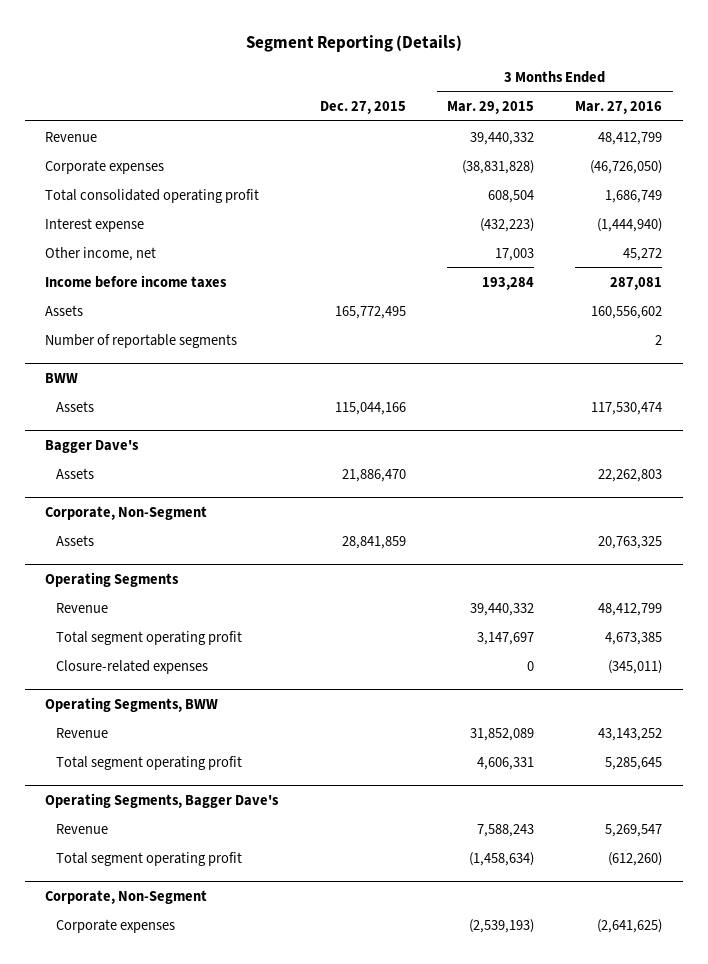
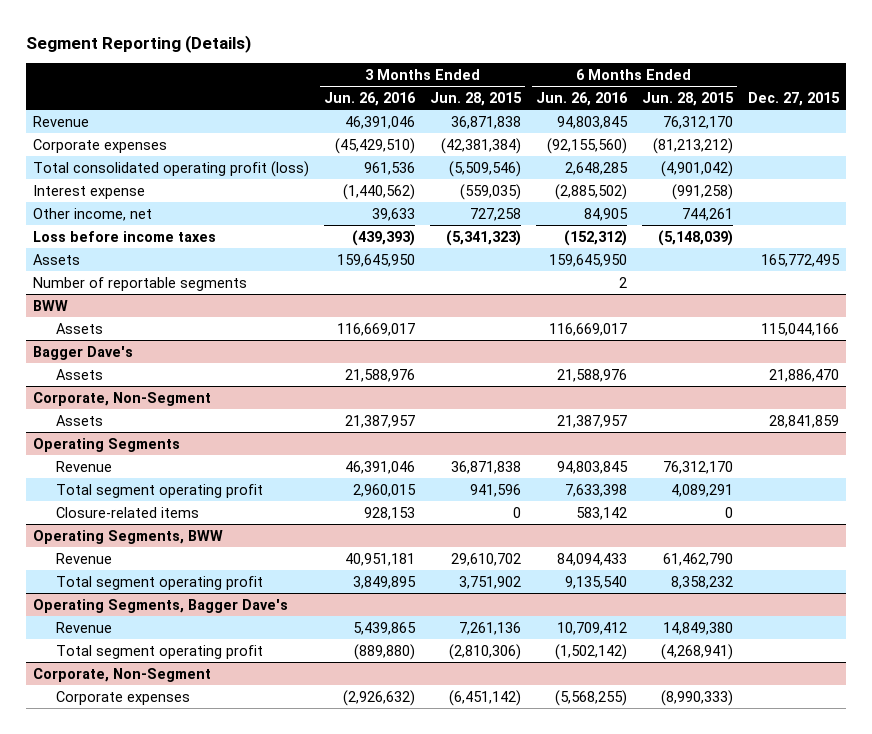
- | Dec. 27, 2015 | 3 Months Ended Mar. 29, 2015 | 3 Months Ended Mar. 27, 2016
+ | 3 Months Ended Jun. 26, 2016 | 3 Months Ended Jun. 28, 2015 | 6 Months Ended Jun. 26, 2016 | 6 Months Ended Jun. 28, 2015 | Dec. 27, 2015
- Total consolidated operating profit | | 608,504 | 1,686,749
+ Total consolidated operating profit (loss) | 961,536 | (5,509,546) | 2,648,285 | (4,901,042) |
- Income before income taxes | | 193,284 | 287,081
+ Loss before income taxes | (439,393) | (5,341,323) | (152,312) | (5,148,039) |
@ Operating Segments
- Closure-related expenses | | 0 | (345,011)
+ Closure-related items | 928,153 | 0 | 583,142 | 0 |

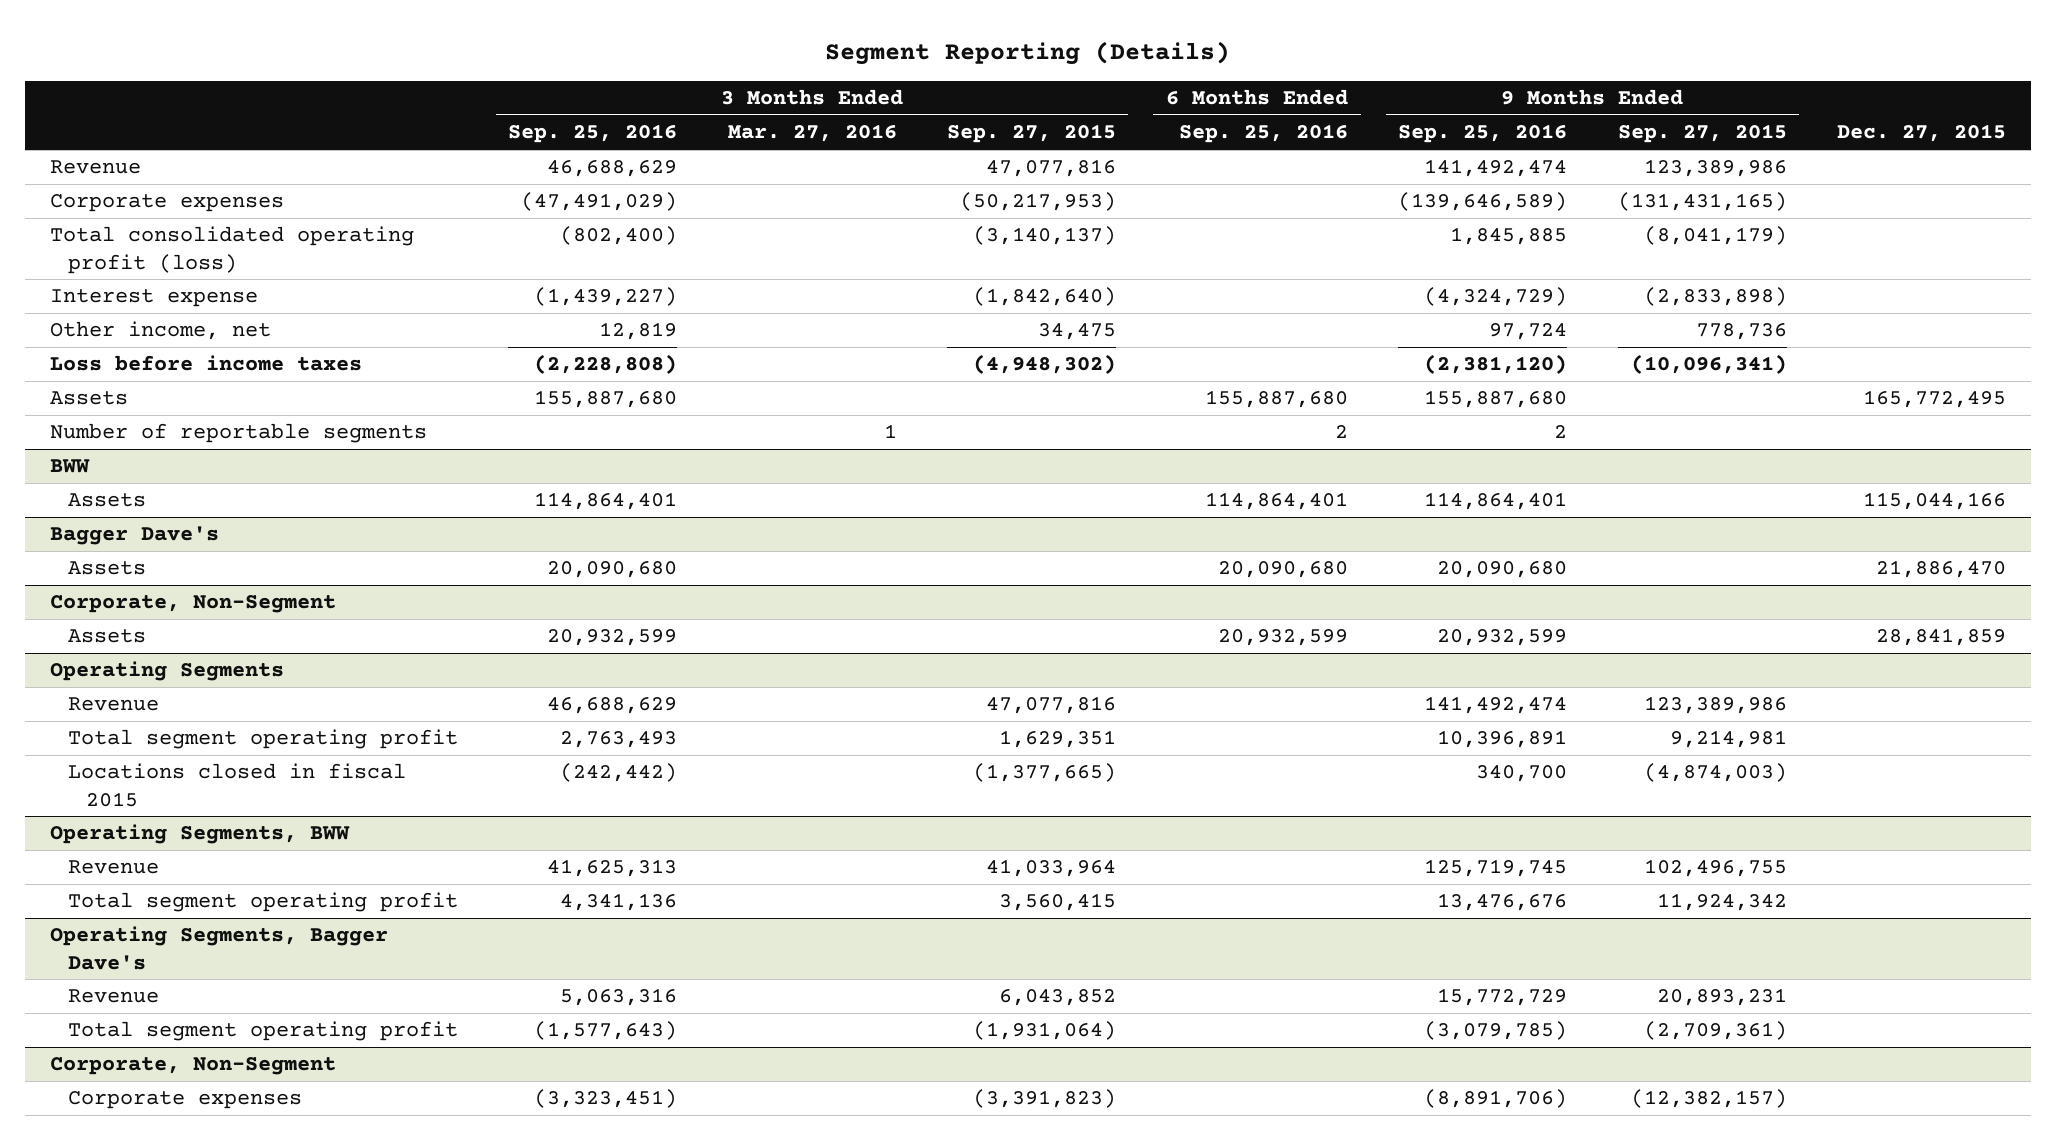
- | 3 Months Ended Jun. 26, 2016 | 3 Months Ended Jun. 28, 2015 | 6 Months Ended Jun. 26, 2016 | 6 Months Ended Jun. 28, 2015 | Dec. 27, 2015
+ | 3 Months Ended Sep. 25, 2016 | 3 Months Ended Mar. 27, 2016 | 3 Months Ended Sep. 27, 2015 | 6 Months Ended Sep. 25, 2016 | 9 Months Ended Sep. 25, 2016 | 9 Months Ended Sep. 27, 2015 | Dec. 27, 2015
@ Operating Segments
- Closure-related items | 928,153 | 0 | 583,142 | 0 |
+ Locations closed in fiscal 2015 | (242,442) | | (1,377,665) | | 340,700 | (4,874,003) |

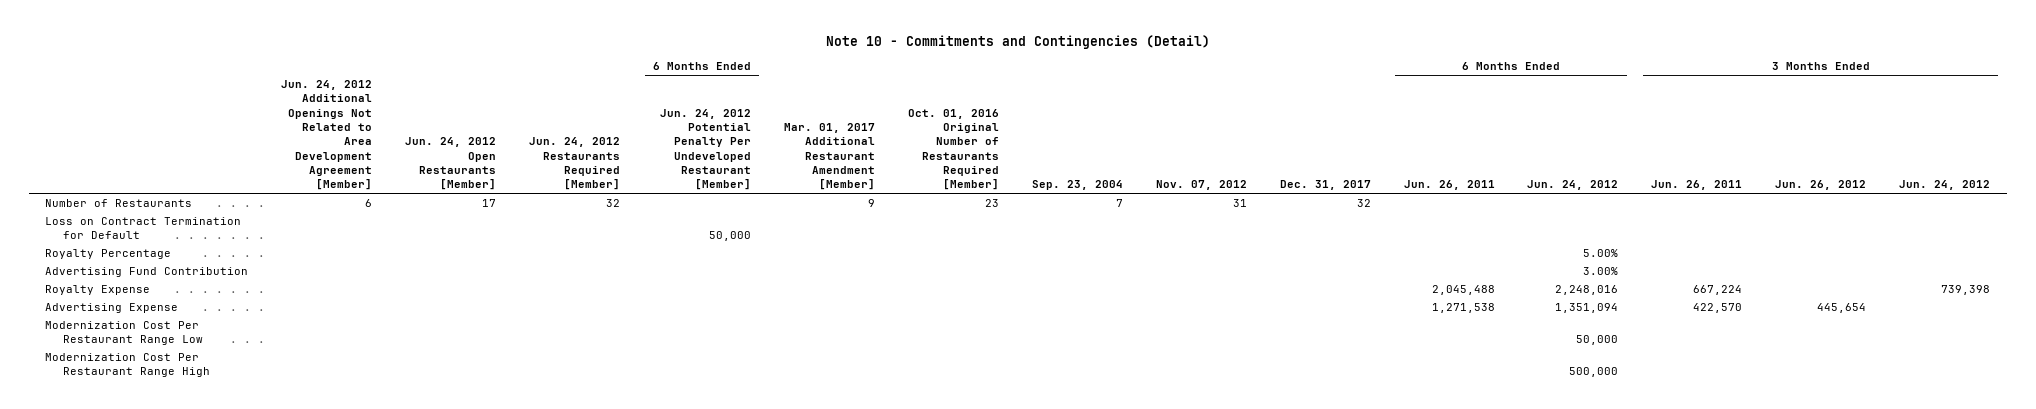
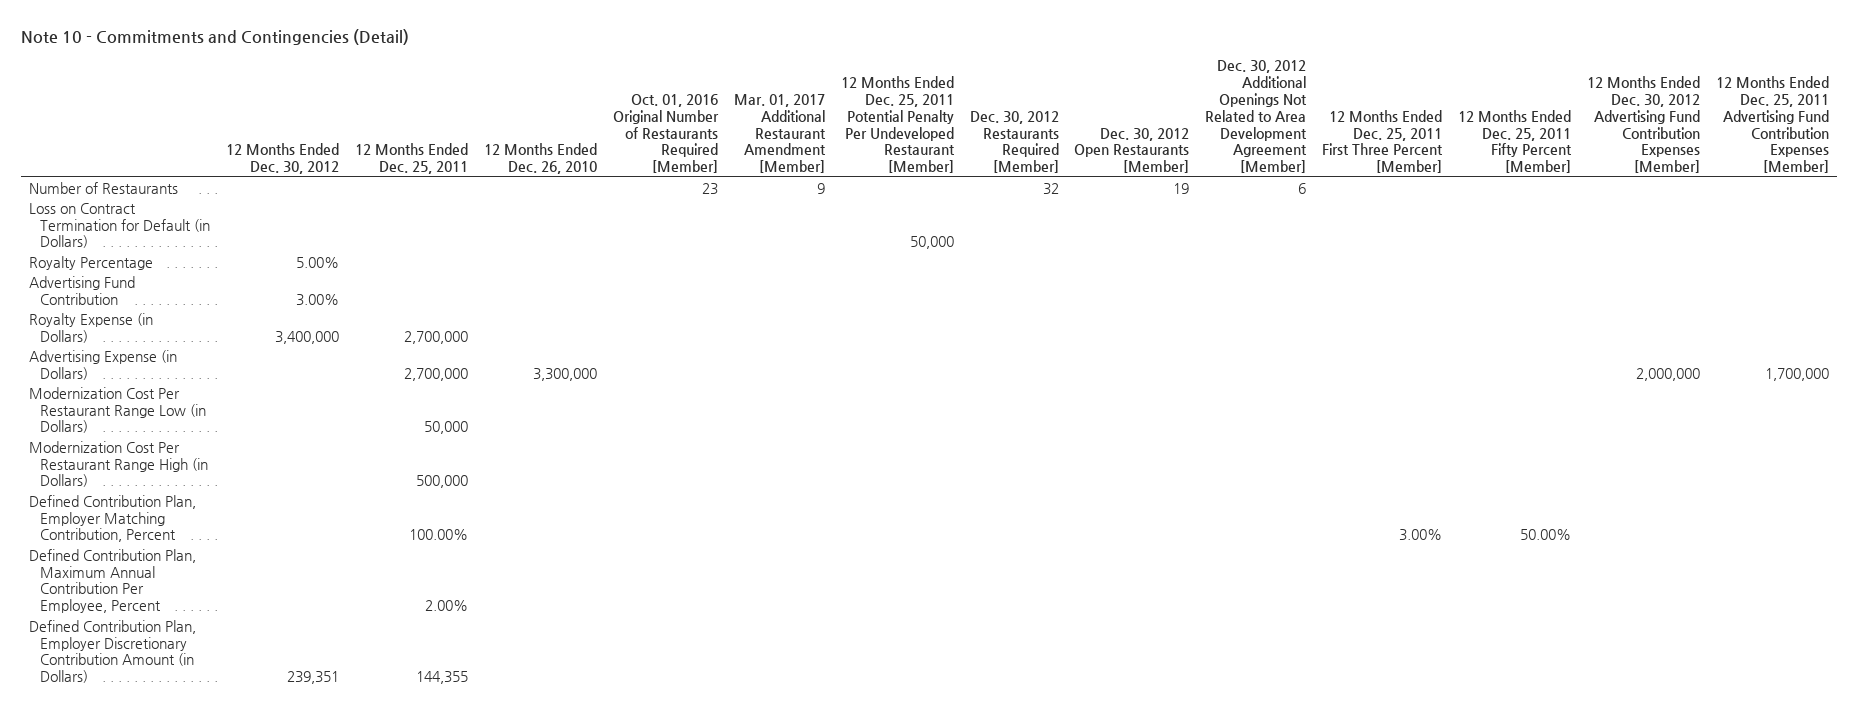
- | Jun. 24, 2012 Additional Openings Not Related to Area Development Agreement [Member] | Jun. 24, 2012 Open Restaurants [Member] | Jun. 24, 2012 Restaurants Required [Member] | 6 Months Ended Jun. 24, 2012 Potential Penalty Per Undeveloped Restaurant [Member] | Mar. 01, 2017 Additional Restaurant Amendment [Member] | Oct. 01, 2016 Original Number of Restaurants Required [Member] | Sep. 23, 2004 | Nov. 07, 2012 | Dec. 31, 2017 | 6 Months Ended Jun. 26, 2011 | 6 Months Ended Jun. 24, 2012 | 3 Months Ended Jun. 26, 2011 | 3 Months Ended Jun. 26, 2012 | 3 Months Ended Jun. 24, 2012
+ | 12 Months Ended Dec. 30, 2012 | 12 Months Ended Dec. 25, 2011 | 12 Months Ended Dec. 26, 2010 | Oct. 01, 2016 Original Number of Restaurants Required [Member] | Mar. 01, 2017 Additional Restaurant Amendment [Member] | 12 Months Ended Dec. 25, 2011 Potential Penalty Per Undeveloped Restaurant [Member] | Dec. 30, 2012 Restaurants Required [Member] | Dec. 30, 2012 Open Restaurants [Member] | Dec. 30, 2012 Additional Openings Not Related to Area Development Agreement [Member] | 12 Months Ended Dec. 25, 2011 First Three Percent [Member] | 12 Months Ended Dec. 25, 2011 Fifty Percent [Member] | 12 Months Ended Dec. 30, 2012 Advertising Fund Contribution Expenses [Member] | 12 Months Ended Dec. 25, 2011 Advertising Fund Contribution Expenses [Member]
- Loss on Contract Termination for Default | | | | 50,000 | | | | | | | | | |
+ Loss on Contract Termination for Default (in Dollars) | | | | | | 50,000 | | | | | | |
- Royalty Expense | | | | | | | | | | 2,045,488 | 2,248,016 | 667,224 | | 739,398
- Advertising Expense | | | | | | | | | | 1,271,538 | 1,351,094 | 422,570 | 445,654 |
- Modernization Cost Per Restaurant Range Low | | | | | | | | | | | 50,000 | | |
- Modernization Cost Per Restaurant Range High | | | | | | | | | | | 500,000 | | |
+ Royalty Expense (in Dollars) | 3,400,000 | 2,700,000 | | | | | | | | | | |
+ Advertising Expense (in Dollars) | | 2,700,000 | 3,300,000 | | | | | | | | | 2,000,000 | 1,700,000
+ Modernization Cost Per Restaurant Range Low (in Dollars) | | 50,000 | | | | | | | | | | |
+ Modernization Cost Per Restaurant Range High (in Dollars) | | 500,000 | | | | | | | | | | |
+ Defined Contribution Plan, Employer Matching Contribution, Percent | | 100.00% | | | | | | | | 3.00% | 50.00% | |
+ Defined Contribution Plan, Maximum Annual Contribution Per Employee, Percent | | 2.00% | | | | | | | | | | |
+ Defined Contribution Plan, Employer Discretionary Contribution Amount (in Dollars) | 239,351 | 144,355 | | | | | | | | | | |

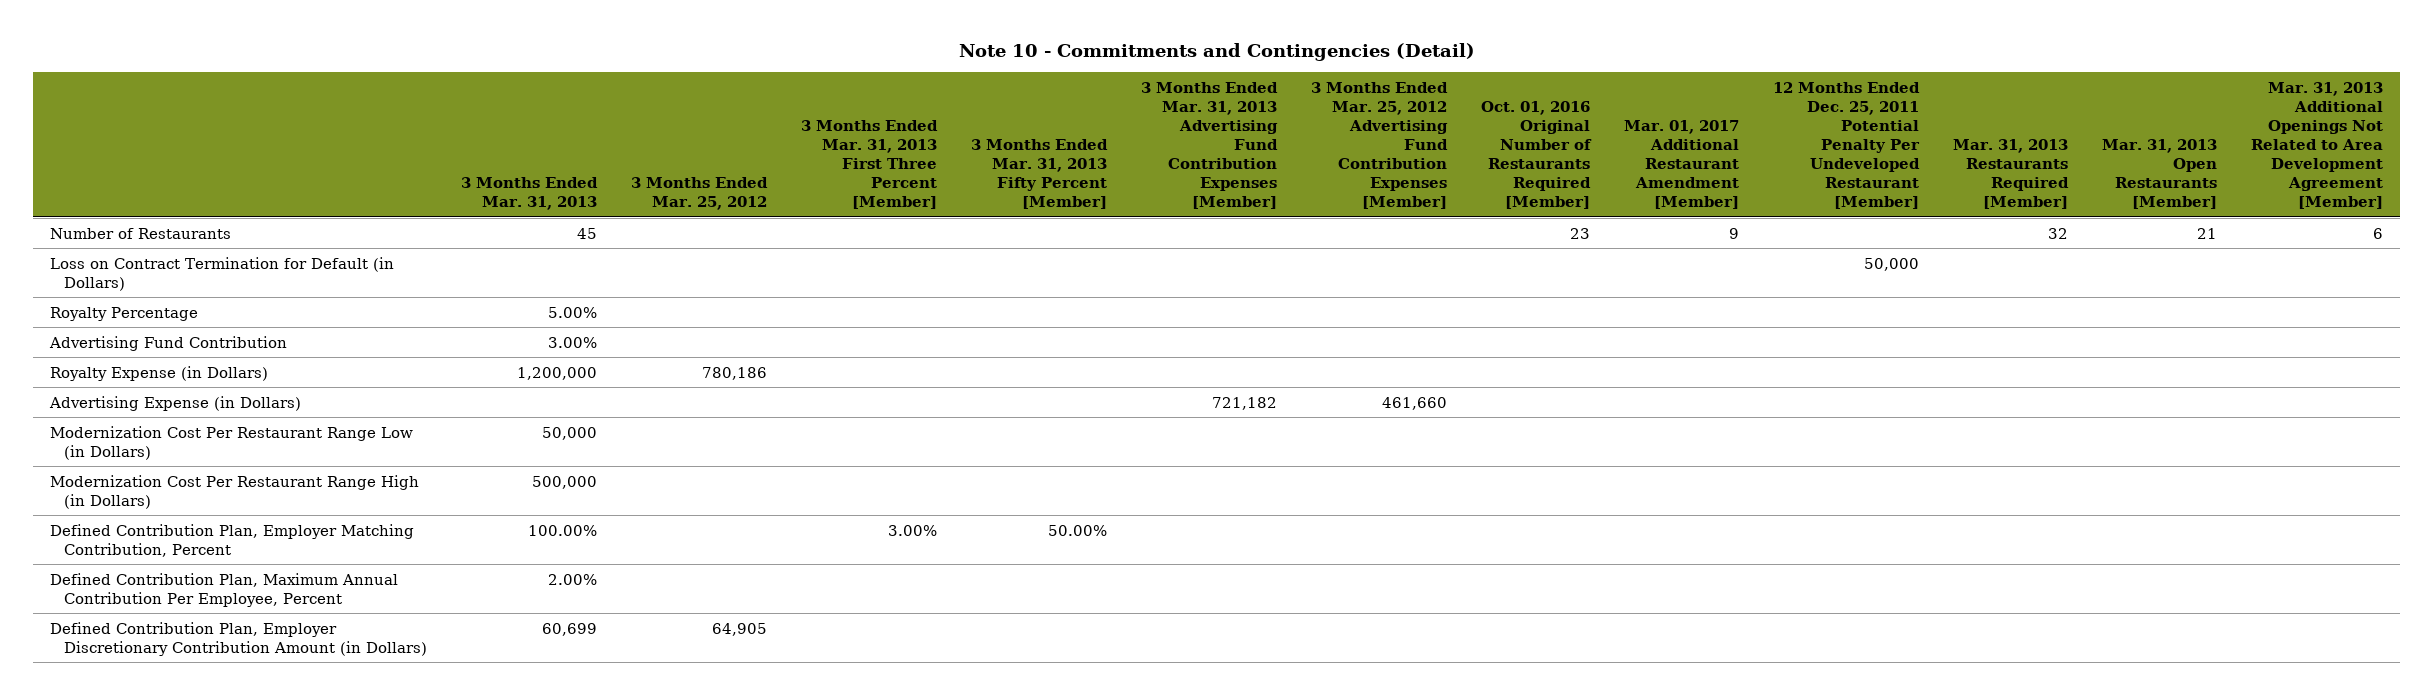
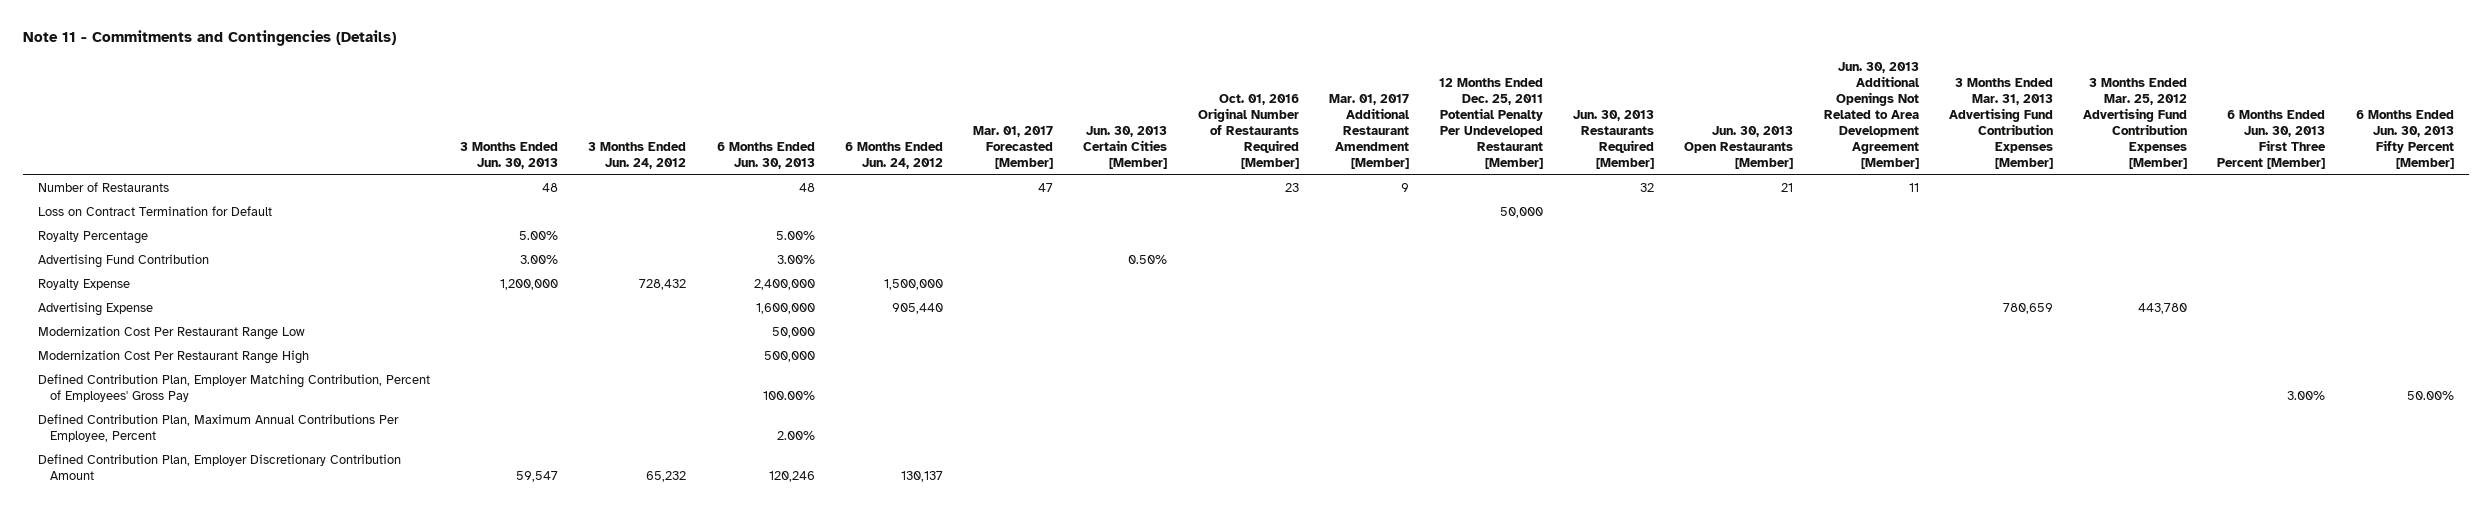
- Note 10 - Commitments and Contingencies (Detail)
+ Note 11 - Commitments and Contingencies (Details)
- | 3 Months Ended Mar. 31, 2013 | 3 Months Ended Mar. 25, 2012 | 3 Months Ended Mar. 31, 2013 First Three Percent [Member] | 3 Months Ended Mar. 31, 2013 Fifty Percent [Member] | 3 Months Ended Mar. 31, 2013 Advertising Fund Contribution Expenses [Member] | 3 Months Ended Mar. 25, 2012 Advertising Fund Contribution Expenses [Member] | Oct. 01, 2016 Original Number of Restaurants Required [Member] | Mar. 01, 2017 Additional Restaurant Amendment [Member] | 12 Months Ended Dec. 25, 2011 Potential Penalty Per Undeveloped Restaurant [Member] | Mar. 31, 2013 Restaurants Required [Member] | Mar. 31, 2013 Open Restaurants [Member] | Mar. 31, 2013 Additional Openings Not Related to Area Development Agreement [Member]
+ | 3 Months Ended Jun. 30, 2013 | 3 Months Ended Jun. 24, 2012 | 6 Months Ended Jun. 30, 2013 | 6 Months Ended Jun. 24, 2012 | Mar. 01, 2017 Forecasted [Member] | Jun. 30, 2013 Certain Cities [Member] | Oct. 01, 2016 Original Number of Restaurants Required [Member] | Mar. 01, 2017 Additional Restaurant Amendment [Member] | 12 Months Ended Dec. 25, 2011 Potential Penalty Per Undeveloped Restaurant [Member] | Jun. 30, 2013 Restaurants Required [Member] | Jun. 30, 2013 Open Restaurants [Member] | Jun. 30, 2013 Additional Openings Not Related to Area Development Agreement [Member] | 3 Months Ended Mar. 31, 2013 Advertising Fund Contribution Expenses [Member] | 3 Months Ended Mar. 25, 2012 Advertising Fund Contribution Expenses [Member] | 6 Months Ended Jun. 30, 2013 First Three Percent [Member] | 6 Months Ended Jun. 30, 2013 Fifty Percent [Member]
- Loss on Contract Termination for Default (in Dollars) | | | | | | | | | 50,000 | | |
+ Loss on Contract Termination for Default | | | | | | | | | 50,000 | | | | | | |
- Royalty Expense (in Dollars) | 1,200,000 | 780,186 | | | | | | | | | |
- Advertising Expense (in Dollars) | | | | | 721,182 | 461,660 | | | | | |
- Modernization Cost Per Restaurant Range Low (in Dollars) | 50,000 | | | | | | | | | | |
- Modernization Cost Per Restaurant Range High (in Dollars) | 500,000 | | | | | | | | | | |
- Defined Contribution Plan, Employer Matching Contribution, Percent | 100.00% | | 3.00% | 50.00% | | | | | | | |
- Defined Contribution Plan, Maximum Annual Contribution Per Employee, Percent | 2.00% | | | | | | | | | | |
- Defined Contribution Plan, Employer Discretionary Contribution Amount (in Dollars) | 60,699 | 64,905 | | | | | | | | | |
+ Royalty Expense | 1,200,000 | 728,432 | 2,400,000 | 1,500,000 | | | | | | | | | | | |
+ Advertising Expense | | | 1,600,000 | 905,440 | | | | | | | | | 780,659 | 443,780 | |
+ Modernization Cost Per Restaurant Range Low | | | 50,000 | | | | | | | | | | | | |
+ Modernization Cost Per Restaurant Range High | | | 500,000 | | | | | | | | | | | | |
+ Defined Contribution Plan, Employer Matching Contribution, Percent of Employees' Gross Pay | | | 100.00% | | | | | | | | | | | | 3.00% | 50.00%
+ Defined Contribution Plan, Maximum Annual Contributions Per Employee, Percent | | | 2.00% | | | | | | | | | | | | |
+ Defined Contribution Plan, Employer Discretionary Contribution Amount | 59,547 | 65,232 | 120,246 | 130,137 | | | | | | | | | | | |

